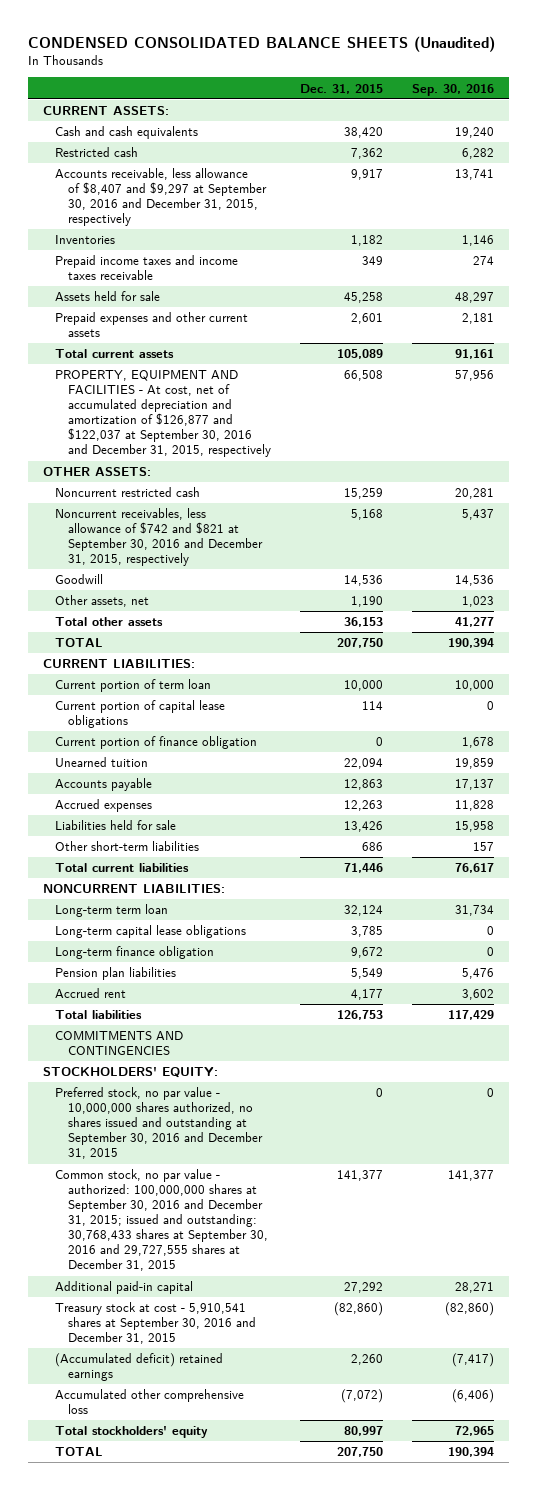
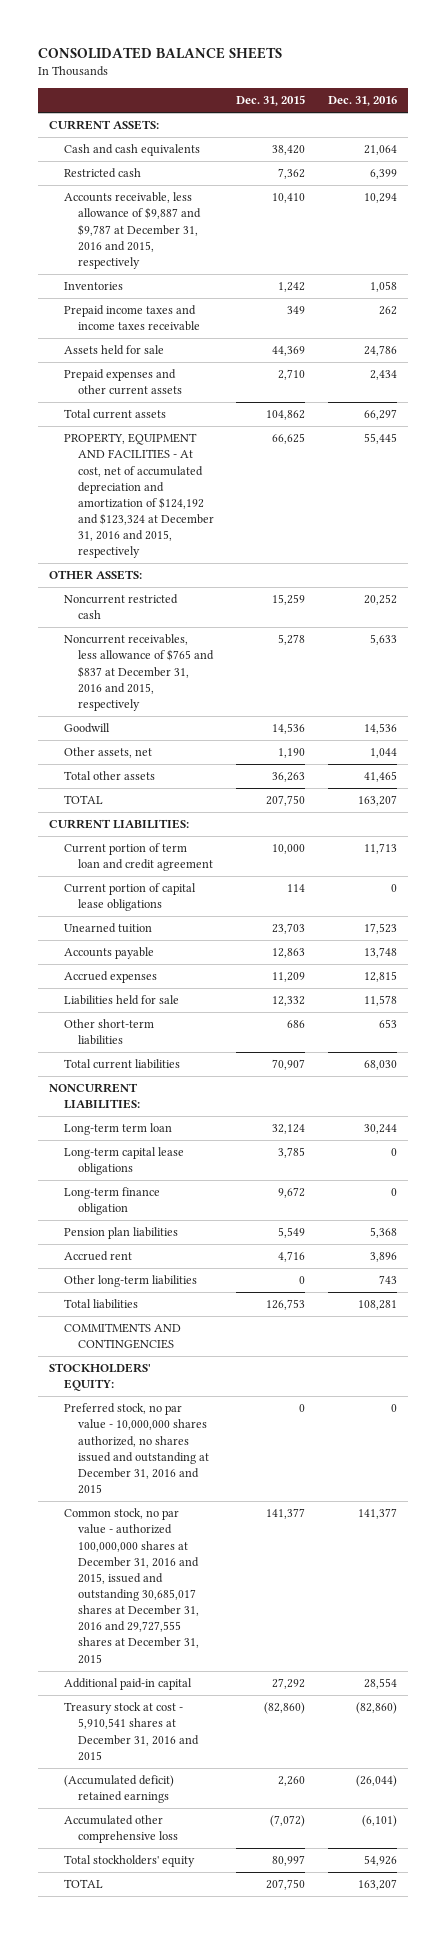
- CONDENSED CONSOLIDATED BALANCE SHEETS (Unaudited)
+ CONSOLIDATED BALANCE SHEETS
- | Dec. 31, 2015 | Sep. 30, 2016
+ | Dec. 31, 2015 | Dec. 31, 2016
- Accounts receivable, less allowance of $8,407 and $9,297 at September 30, 2016 and December 31, 2015, respectively | 9,917 | 13,741
- Inventories | 1,182 | 1,146
+ Accounts receivable, less allowance of $9,887 and $9,787 at December 31, 2016 and 2015, respectively | 10,410 | 10,294
+ Inventories | 1,242 | 1,058
- Assets held for sale | 45,258 | 48,297
- Prepaid expenses and other current assets | 2,601 | 2,181
- Total current assets | 105,089 | 91,161
- PROPERTY, EQUIPMENT AND FACILITIES - At cost, net of accumulated depreciation and amortization of $126,877 and $122,037 at September 30, 2016 and December 31, 2015, respectively | 66,508 | 57,956
+ Assets held for sale | 44,369 | 24,786
+ Prepaid expenses and other current assets | 2,710 | 2,434
+ Total current assets | 104,862 | 66,297
+ PROPERTY, EQUIPMENT AND FACILITIES - At cost, net of accumulated depreciation and amortization of $124,192 and $123,324 at December 31, 2016 and 2015, respectively | 66,625 | 55,445
- Noncurrent receivables, less allowance of $742 and $821 at September 30, 2016 and December 31, 2015, respectively | 5,168 | 5,437
+ Noncurrent receivables, less allowance of $765 and $837 at December 31, 2016 and 2015, respectively | 5,278 | 5,633
- Total other assets | 36,153 | 41,277
+ Total other assets | 36,263 | 41,465
- Current portion of term loan | 10,000 | 10,000
+ Current portion of term loan and credit agreement | 10,000 | 11,713
- Current portion of finance obligation | 0 | 1,678
- Unearned tuition | 22,094 | 19,859
+ Unearned tuition | 23,703 | 17,523
- Accrued expenses | 12,263 | 11,828
- Liabilities held for sale | 13,426 | 15,958
+ Accrued expenses | 11,209 | 12,815
+ Liabilities held for sale | 12,332 | 11,578
- Total current liabilities | 71,446 | 76,617
+ Total current liabilities | 70,907 | 68,030
- Accrued rent | 4,177 | 3,602
+ Accrued rent | 4,716 | 3,896
+ Other long-term liabilities | 0 | 743
- Preferred stock, no par value - 10,000,000 shares authorized, no shares issued and outstanding at September 30, 2016 and December 31, 2015 | 0 | 0
- Common stock, no par value - authorized: 100,000,000 shares at September 30, 2016 and December 31, 2015; issued and outstanding: 30,768,433 shares at September 30, 2016 and 29,727,555 shares at December 31, 2015 | 141,377 | 141,377
+ Preferred stock, no par value - 10,000,000 shares authorized, no shares issued and outstanding at December 31, 2016 and 2015 | 0 | 0
+ Common stock, no par value - authorized 100,000,000 shares at December 31, 2016 and 2015, issued and outstanding 30,685,017 shares at December 31, 2016 and 29,727,555 shares at December 31, 2015 | 141,377 | 141,377
- Treasury stock at cost - 5,910,541 shares at September 30, 2016 and December 31, 2015 | (82,860) | (82,860)
+ Treasury stock at cost - 5,910,541 shares at December 31, 2016 and 2015 | (82,860) | (82,860)

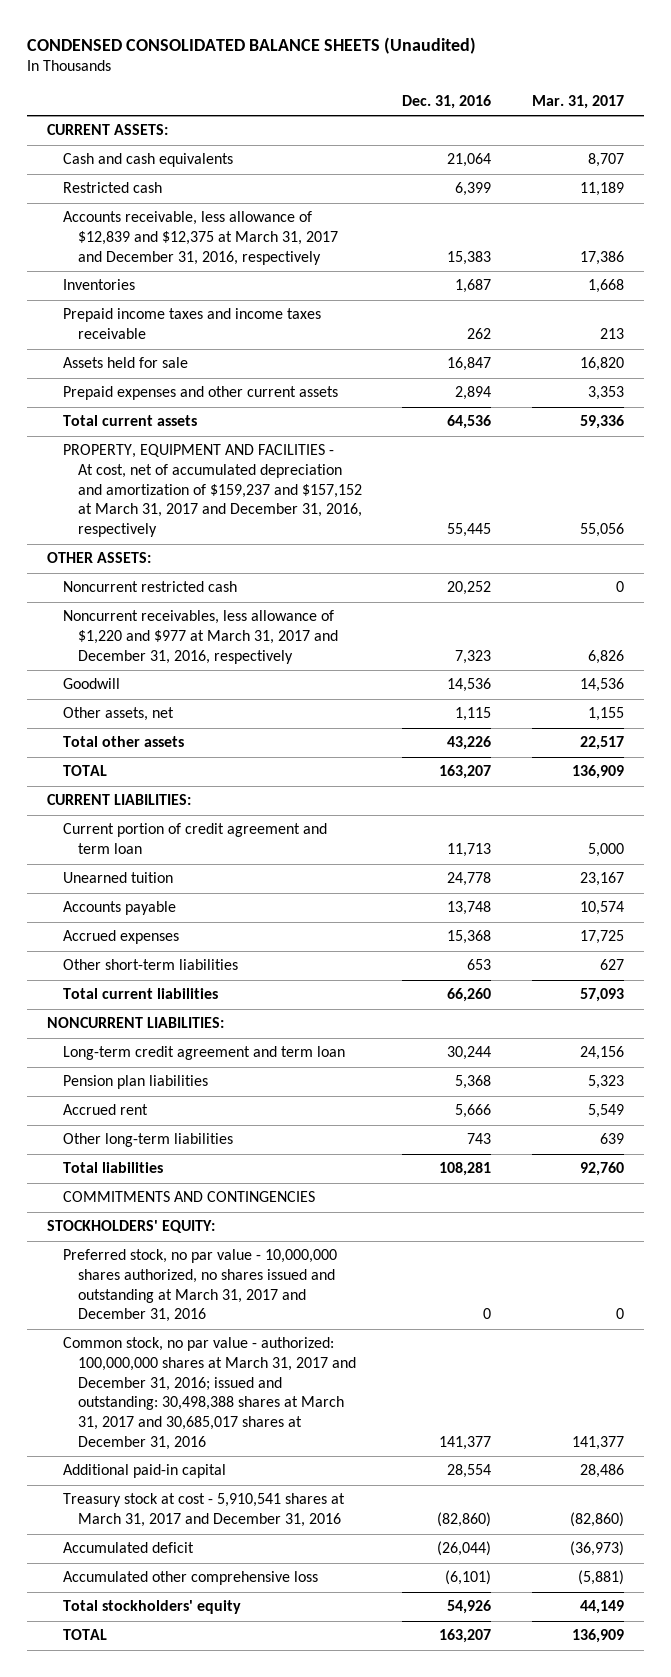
- CONSOLIDATED BALANCE SHEETS
+ CONDENSED CONSOLIDATED BALANCE SHEETS (Unaudited)
- | Dec. 31, 2015 | Dec. 31, 2016
+ | Dec. 31, 2016 | Mar. 31, 2017
- Accounts receivable, less allowance of $9,887 and $9,787 at December 31, 2016 and 2015, respectively | 10,410 | 10,294
- Inventories | 1,242 | 1,058
+ Accounts receivable, less allowance of $12,839 and $12,375 at March 31, 2017 and December 31, 2016, respectively | 15,383 | 17,386
+ Inventories | 1,687 | 1,668
- Assets held for sale | 44,369 | 24,786
- Prepaid expenses and other current assets | 2,710 | 2,434
- Total current assets | 104,862 | 66,297
- PROPERTY, EQUIPMENT AND FACILITIES - At cost, net of accumulated depreciation and amortization of $124,192 and $123,324 at December 31, 2016 and 2015, respectively | 66,625 | 55,445
+ Assets held for sale | 16,847 | 16,820
+ Prepaid expenses and other current assets | 2,894 | 3,353
+ Total current assets | 64,536 | 59,336
+ PROPERTY, EQUIPMENT AND FACILITIES - At cost, net of accumulated depreciation and amortization of $159,237 and $157,152 at March 31, 2017 and December 31, 2016, respectively | 55,445 | 55,056
- Noncurrent receivables, less allowance of $765 and $837 at December 31, 2016 and 2015, respectively | 5,278 | 5,633
+ Noncurrent receivables, less allowance of $1,220 and $977 at March 31, 2017 and December 31, 2016, respectively | 7,323 | 6,826
- Other assets, net | 1,190 | 1,044
- Total other assets | 36,263 | 41,465
+ Other assets, net | 1,115 | 1,155
+ Total other assets | 43,226 | 22,517
- Current portion of term loan and credit agreement | 10,000 | 11,713
- Current portion of capital lease obligations | 114 | 0
- Unearned tuition | 23,703 | 17,523
+ Current portion of credit agreement and term loan | 11,713 | 5,000
+ Unearned tuition | 24,778 | 23,167
- Accrued expenses | 11,209 | 12,815
- Liabilities held for sale | 12,332 | 11,578
+ Accrued expenses | 15,368 | 17,725
- Total current liabilities | 70,907 | 68,030
+ Total current liabilities | 66,260 | 57,093
- Long-term term loan | 32,124 | 30,244
- Long-term capital lease obligations | 3,785 | 0
- Long-term finance obligation | 9,672 | 0
+ Long-term credit agreement and term loan | 30,244 | 24,156
- Accrued rent | 4,716 | 3,896
+ Accrued rent | 5,666 | 5,549
- Preferred stock, no par value - 10,000,000 shares authorized, no shares issued and outstanding at December 31, 2016 and 2015 | 0 | 0
- Common stock, no par value - authorized 100,000,000 shares at December 31, 2016 and 2015, issued and outstanding 30,685,017 shares at December 31, 2016 and 29,727,555 shares at December 31, 2015 | 141,377 | 141,377
+ Preferred stock, no par value - 10,000,000 shares authorized, no shares issued and outstanding at March 31, 2017 and December 31, 2016 | 0 | 0
+ Common stock, no par value - authorized: 100,000,000 shares at March 31, 2017 and December 31, 2016; issued and outstanding: 30,498,388 shares at March 31, 2017 and 30,685,017 shares at December 31, 2016 | 141,377 | 141,377
- Treasury stock at cost - 5,910,541 shares at December 31, 2016 and 2015 | (82,860) | (82,860)
- (Accumulated deficit) retained earnings | 2,260 | (26,044)
+ Treasury stock at cost - 5,910,541 shares at March 31, 2017 and December 31, 2016 | (82,860) | (82,860)
+ Accumulated deficit | (26,044) | (36,973)

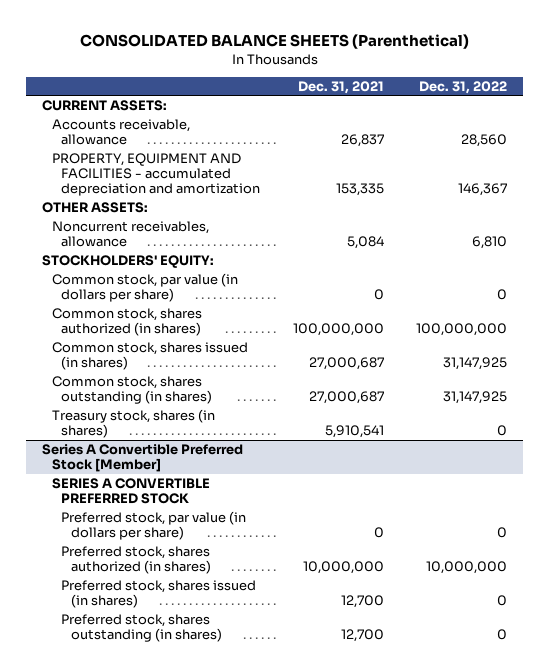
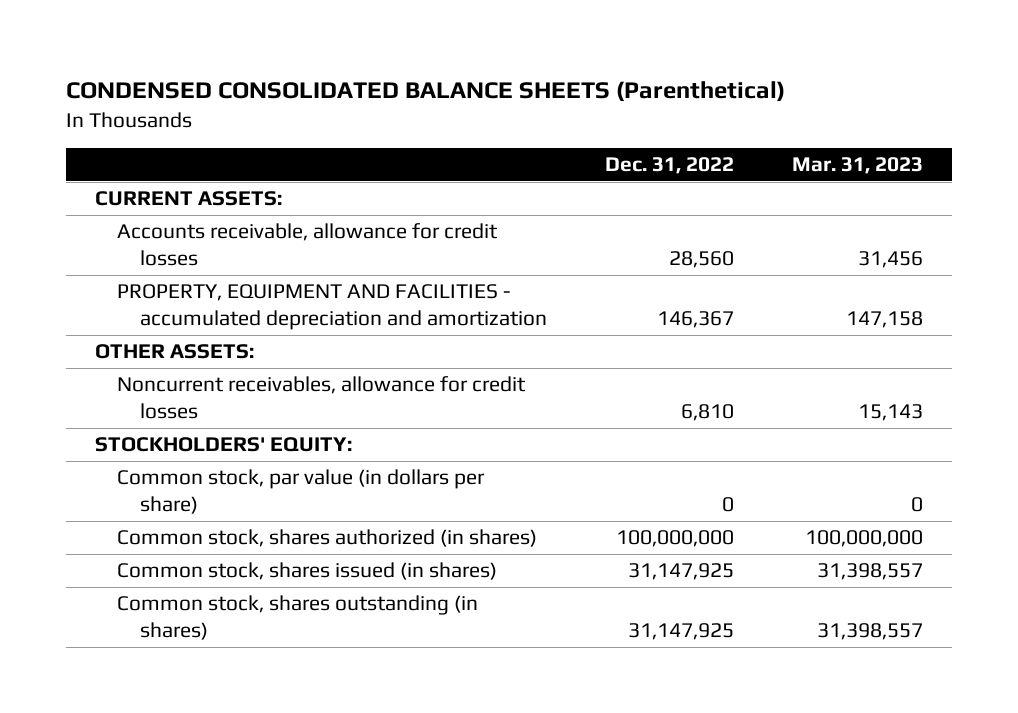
- CONSOLIDATED BALANCE SHEETS (Parenthetical)
+ CONDENSED CONSOLIDATED BALANCE SHEETS (Parenthetical)
- | Dec. 31, 2021 | Dec. 31, 2022
+ | Dec. 31, 2022 | Mar. 31, 2023
- Accounts receivable, allowance | 26,837 | 28,560
+ Accounts receivable, allowance for credit losses | 28,560 | 31,456
- Noncurrent receivables, allowance | 5,084 | 6,810
+ Noncurrent receivables, allowance for credit losses | 6,810 | 15,143
- Treasury stock, shares (in shares) | 5,910,541 | 0
- Series A Convertible Preferred Stock [Member]
- SERIES A CONVERTIBLE PREFERRED STOCK
- Preferred stock, par value (in dollars per share) | 0 | 0
- Preferred stock, shares authorized (in shares) | 10,000,000 | 10,000,000
- Preferred stock, shares issued (in shares) | 12,700 | 0
- Preferred stock, shares outstanding (in shares) | 12,700 | 0

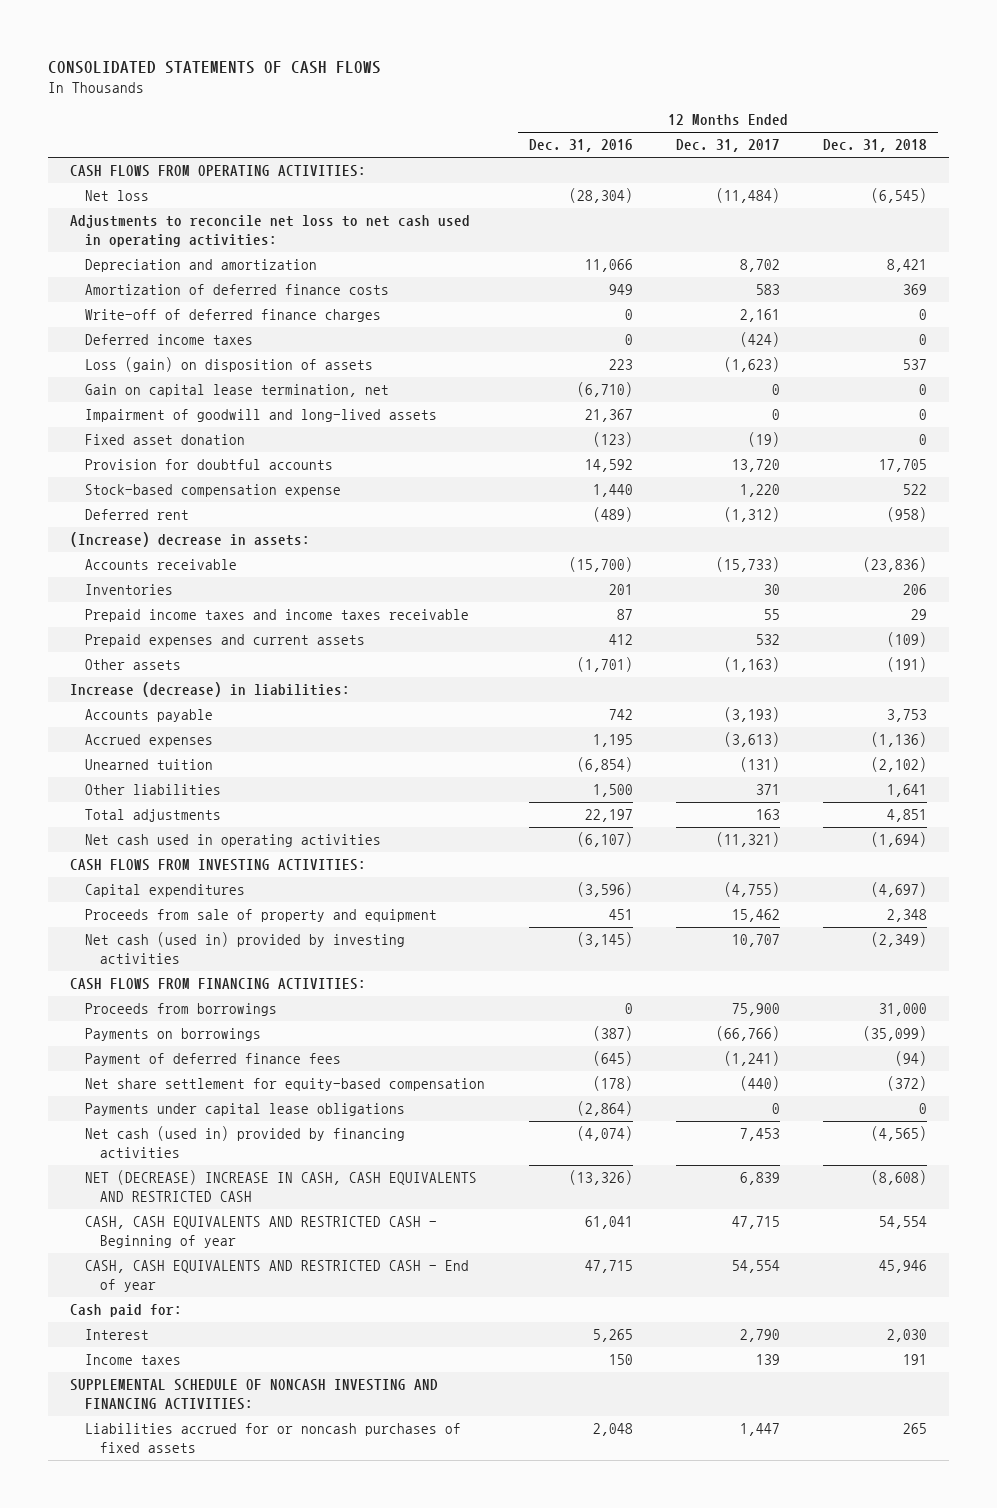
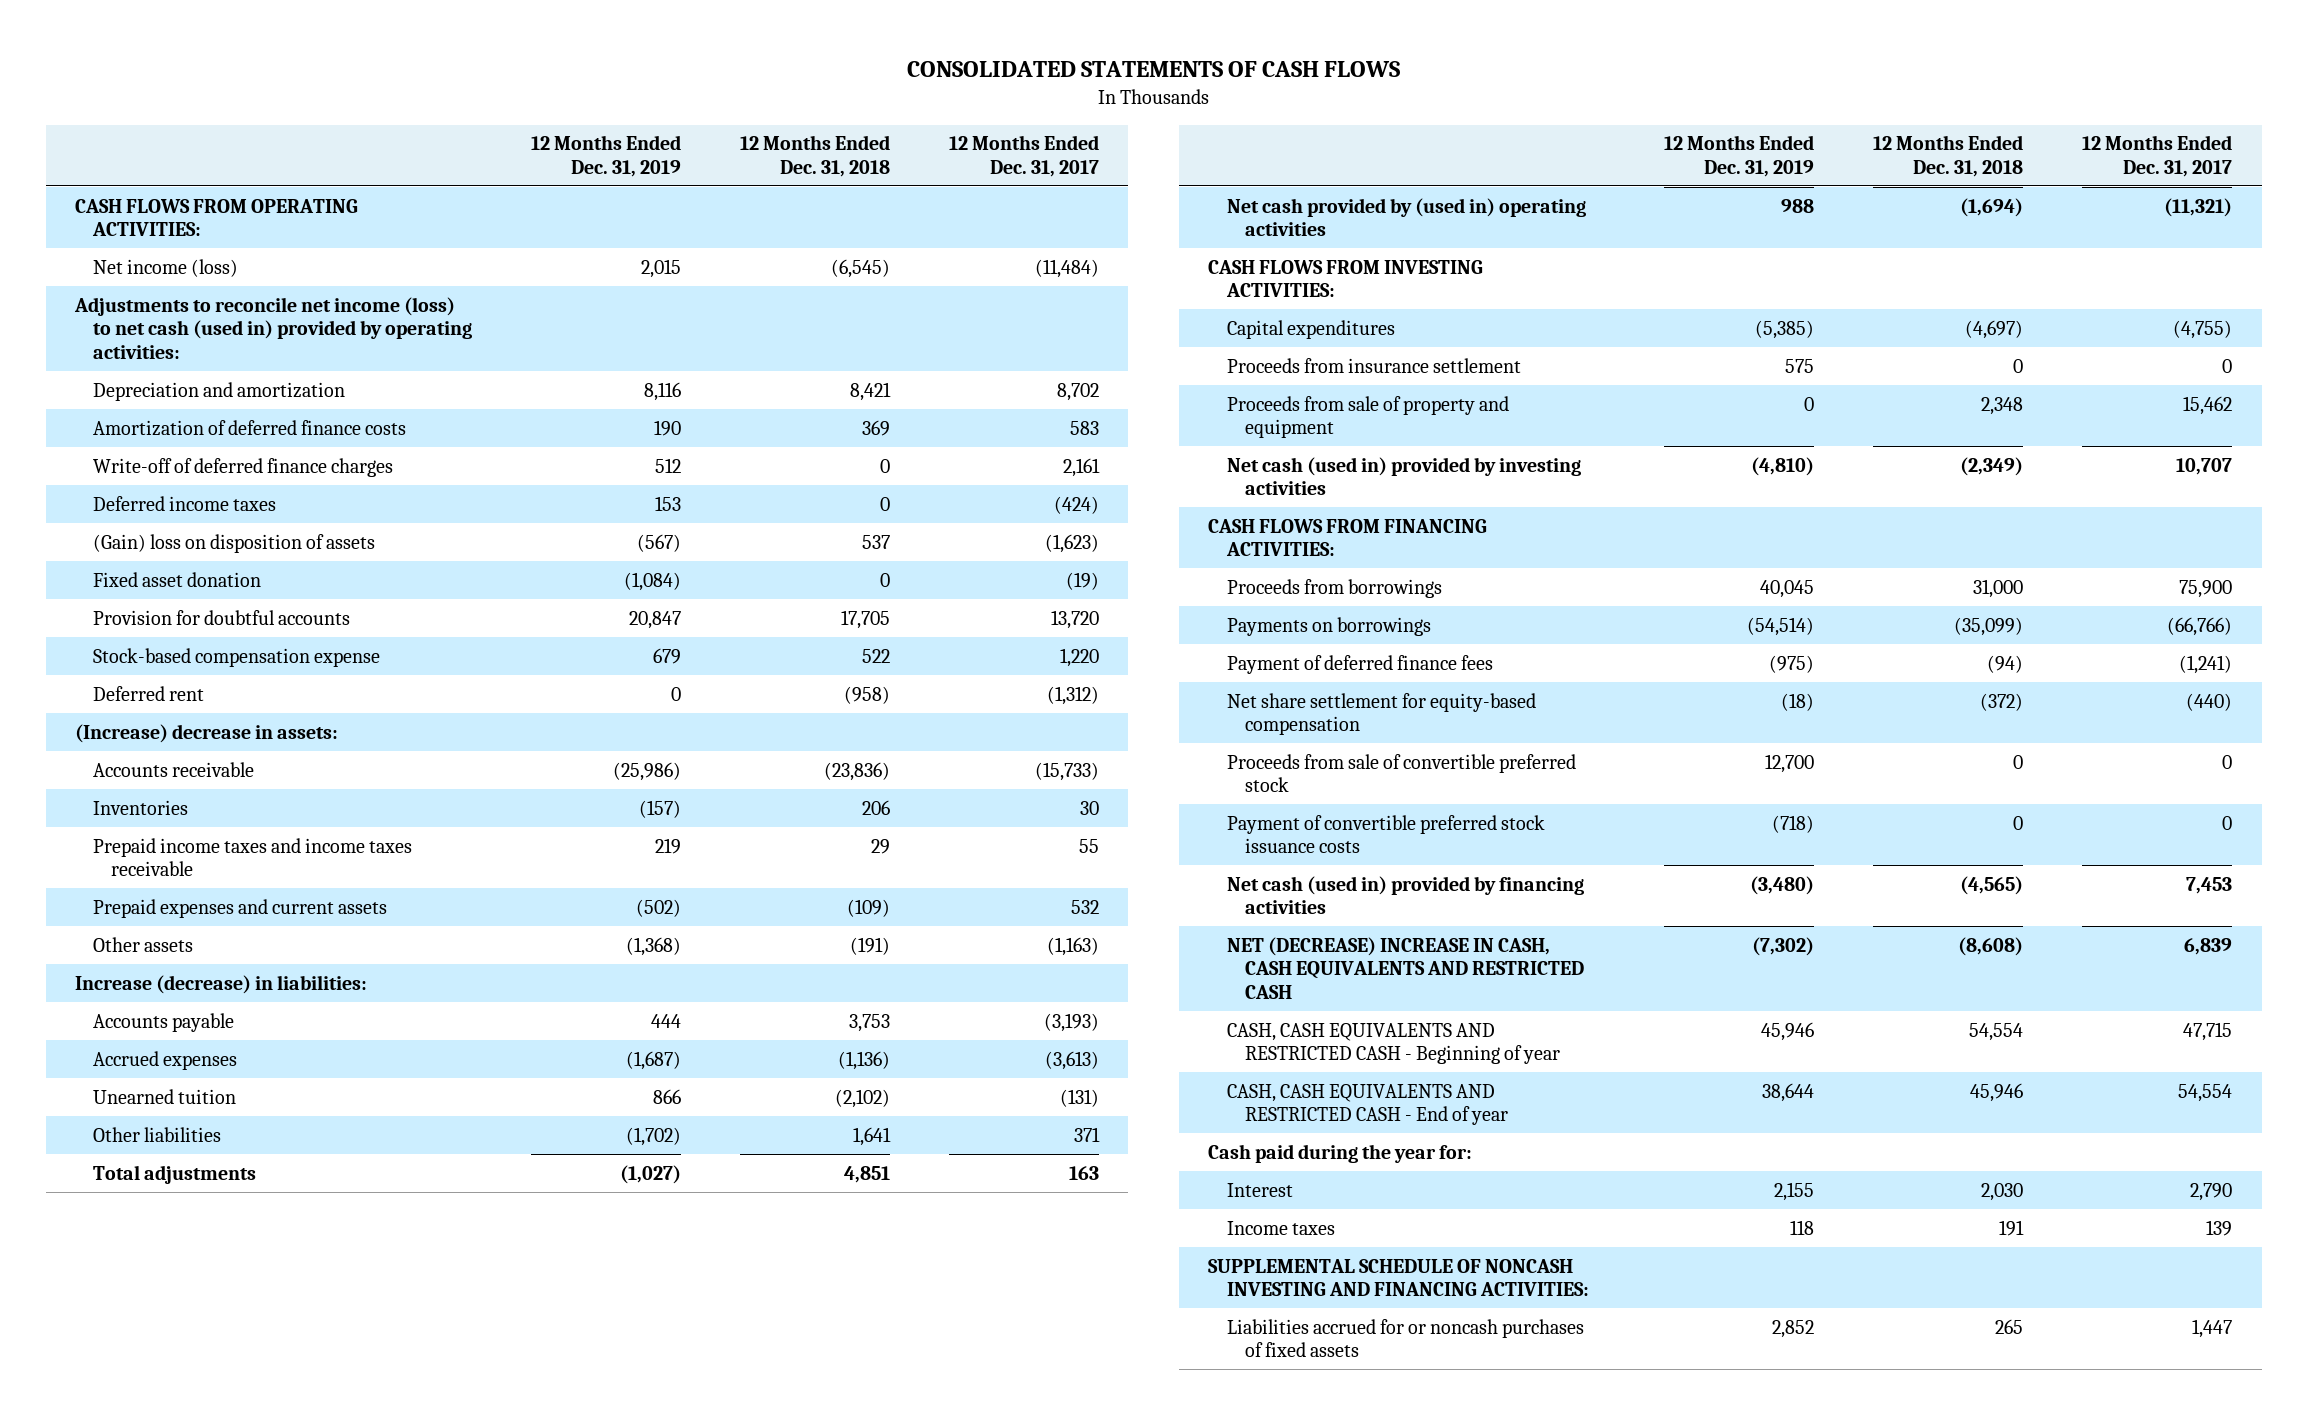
- | 12 Months Ended Dec. 31, 2016 | 12 Months Ended Dec. 31, 2017 | 12 Months Ended Dec. 31, 2018
+ | 12 Months Ended Dec. 31, 2019 | 12 Months Ended Dec. 31, 2018 | 12 Months Ended Dec. 31, 2017
- Net loss | (28,304) | (11,484) | (6,545)
- Adjustments to reconcile net loss to net cash used in operating activities:
+ Net income (loss) | 2,015 | (6,545) | (11,484)
+ Adjustments to reconcile net income (loss) to net cash (used in) provided by operating activities:
- Loss (gain) on disposition of assets | 223 | (1,623) | 537
- Gain on capital lease termination, net | (6,710) | 0 | 0
- Impairment of goodwill and long-lived assets | 21,367 | 0 | 0
+ (Gain) loss on disposition of assets | (567) | 537 | (1,623)
- Net cash used in operating activities | (6,107) | (11,321) | (1,694)
+ Net cash provided by (used in) operating activities | 988 | (1,694) | (11,321)
+ Proceeds from insurance settlement | 575 | 0 | 0
- Payments under capital lease obligations | (2,864) | 0 | 0
+ Proceeds from sale of convertible preferred stock | 12,700 | 0 | 0
+ Payment of convertible preferred stock issuance costs | (718) | 0 | 0
- Cash paid for:
+ Cash paid during the year for:

